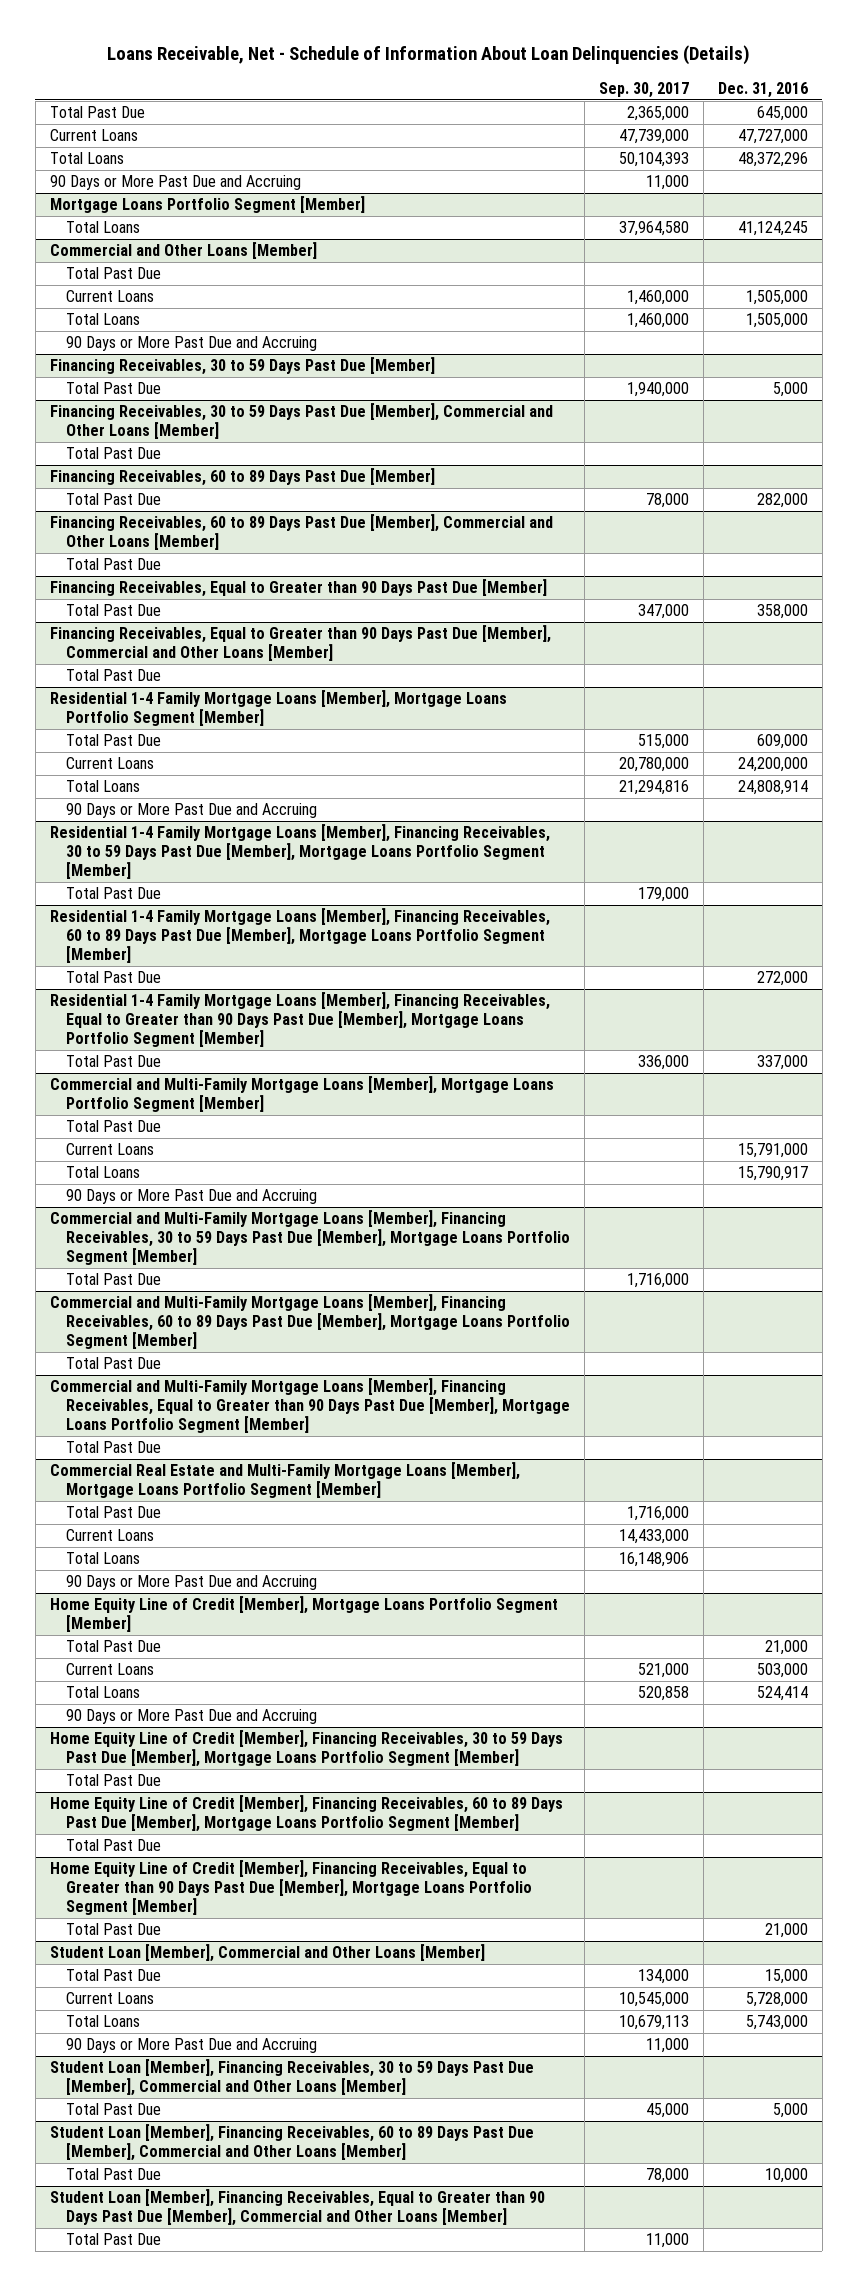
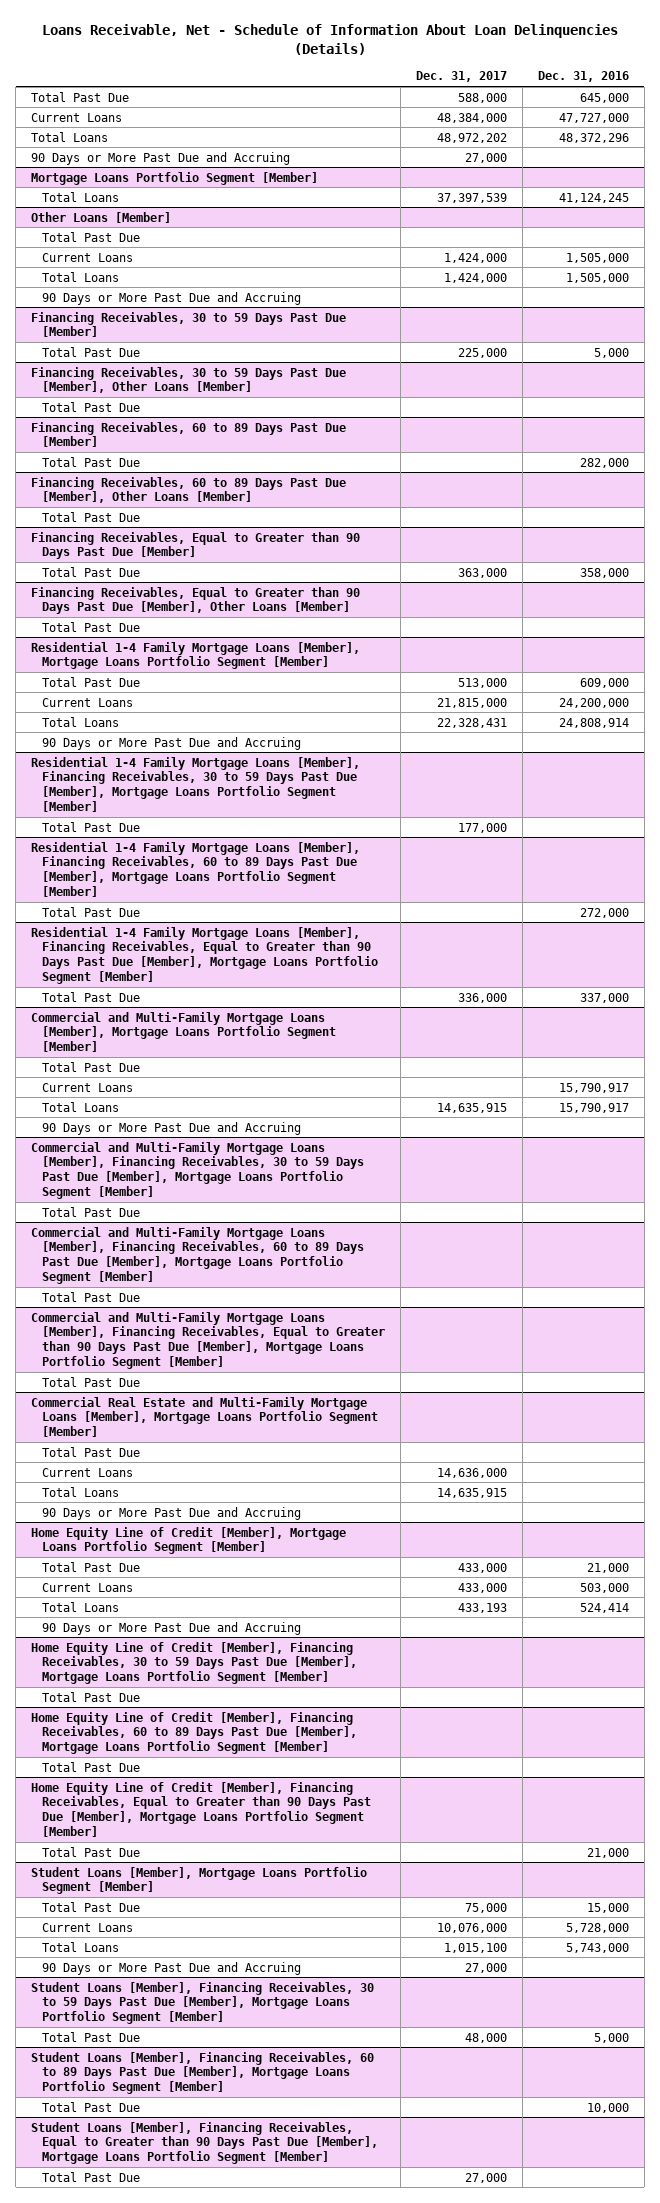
- | Sep. 30, 2017 | Dec. 31, 2016
+ | Dec. 31, 2017 | Dec. 31, 2016
- Commercial and Other Loans [Member]
+ Other Loans [Member]
- Financing Receivables, 30 to 59 Days Past Due [Member], Commercial and Other Loans [Member]
+ Financing Receivables, 30 to 59 Days Past Due [Member], Other Loans [Member]
- Financing Receivables, 60 to 89 Days Past Due [Member], Commercial and Other Loans [Member]
+ Financing Receivables, 60 to 89 Days Past Due [Member], Other Loans [Member]
- Financing Receivables, Equal to Greater than 90 Days Past Due [Member], Commercial and Other Loans [Member]
+ Financing Receivables, Equal to Greater than 90 Days Past Due [Member], Other Loans [Member]
@ Commercial and Multi-Family Mortgage Loans [Member], Mortgage Loans Portfolio Segment [Member]
- Current Loans | | 15,791,000
+ Current Loans | | 15,790,917
- Student Loan [Member], Commercial and Other Loans [Member]
+ Student Loans [Member], Mortgage Loans Portfolio Segment [Member]
- Student Loan [Member], Financing Receivables, 30 to 59 Days Past Due [Member], Commercial and Other Loans [Member]
+ Student Loans [Member], Financing Receivables, 30 to 59 Days Past Due [Member], Mortgage Loans Portfolio Segment [Member]
- Student Loan [Member], Financing Receivables, 60 to 89 Days Past Due [Member], Commercial and Other Loans [Member]
+ Student Loans [Member], Financing Receivables, 60 to 89 Days Past Due [Member], Mortgage Loans Portfolio Segment [Member]
- Student Loan [Member], Financing Receivables, Equal to Greater than 90 Days Past Due [Member], Commercial and Other Loans [Member]
+ Student Loans [Member], Financing Receivables, Equal to Greater than 90 Days Past Due [Member], Mortgage Loans Portfolio Segment [Member]

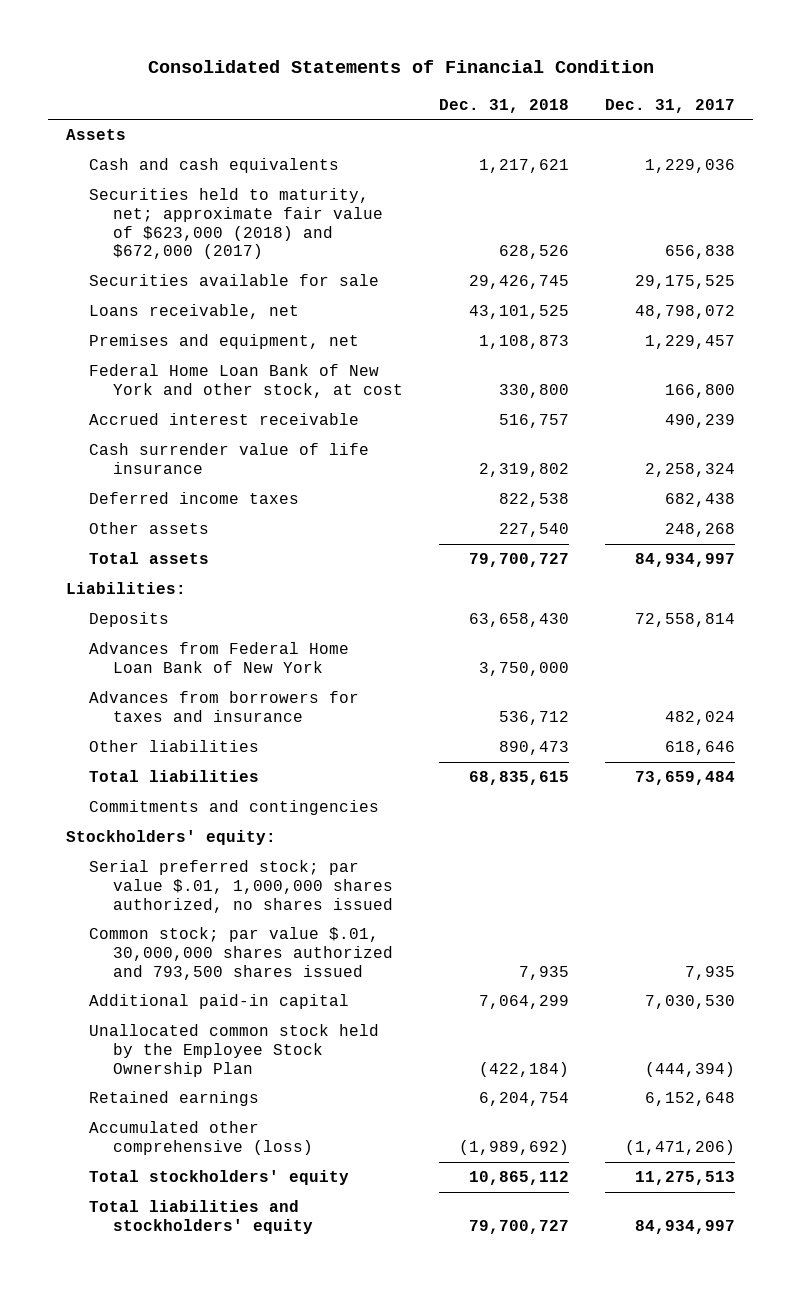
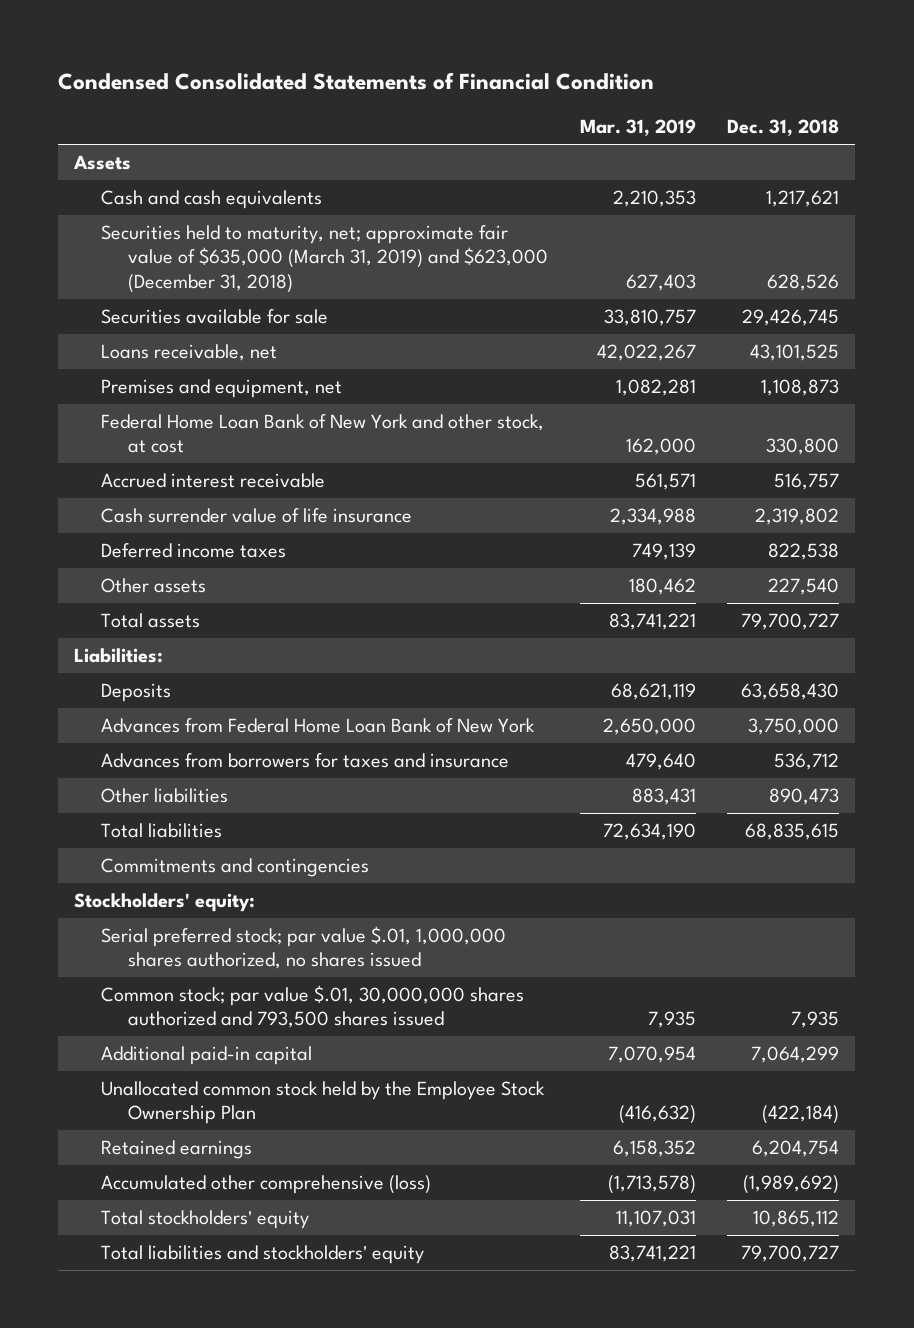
- Consolidated Statements of Financial Condition
+ Condensed Consolidated Statements of Financial Condition
- | Dec. 31, 2018 | Dec. 31, 2017
+ | Mar. 31, 2019 | Dec. 31, 2018
- Securities held to maturity, net; approximate fair value of $623,000 (2018) and $672,000 (2017) | 628,526 | 656,838
+ Securities held to maturity, net; approximate fair value of $635,000 (March 31, 2019) and $623,000 (December 31, 2018) | 627,403 | 628,526

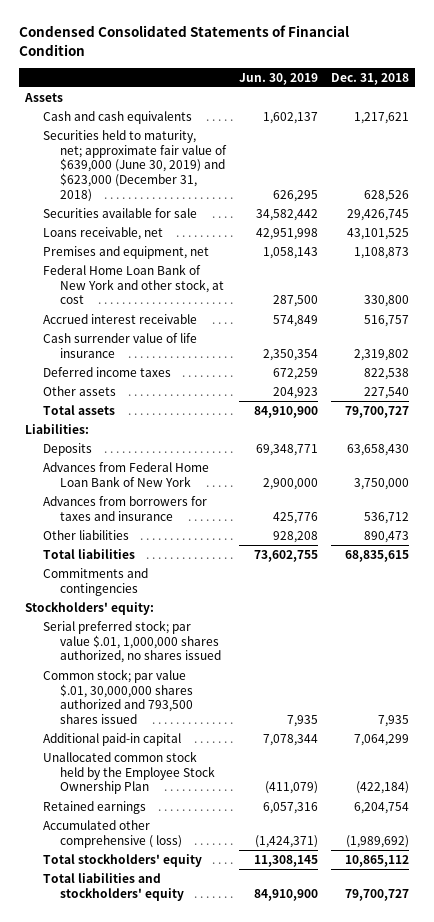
- | Mar. 31, 2019 | Dec. 31, 2018
+ | Jun. 30, 2019 | Dec. 31, 2018
- Securities held to maturity, net; approximate fair value of $635,000 (March 31, 2019) and $623,000 (December 31, 2018) | 627,403 | 628,526
+ Securities held to maturity, net; approximate fair value of $639,000 (June 30, 2019) and $623,000 (December 31, 2018) | 626,295 | 628,526
- Accumulated other comprehensive (loss) | (1,713,578) | (1,989,692)
+ Accumulated other comprehensive ( loss) | (1,424,371) | (1,989,692)

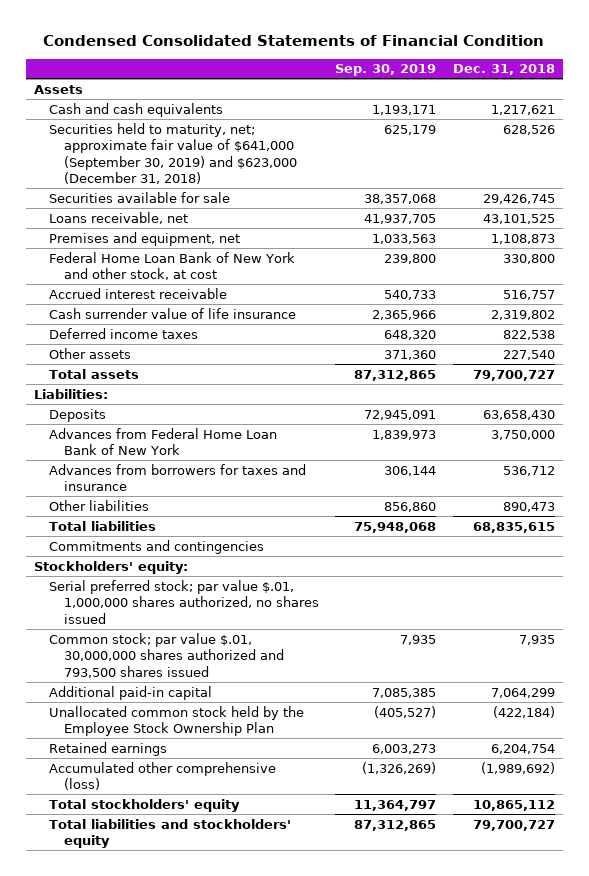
- | Jun. 30, 2019 | Dec. 31, 2018
+ | Sep. 30, 2019 | Dec. 31, 2018
- Securities held to maturity, net; approximate fair value of $639,000 (June 30, 2019) and $623,000 (December 31, 2018) | 626,295 | 628,526
+ Securities held to maturity, net; approximate fair value of $641,000 (September 30, 2019) and $623,000 (December 31, 2018) | 625,179 | 628,526
- Accumulated other comprehensive ( loss) | (1,424,371) | (1,989,692)
+ Accumulated other comprehensive (loss) | (1,326,269) | (1,989,692)

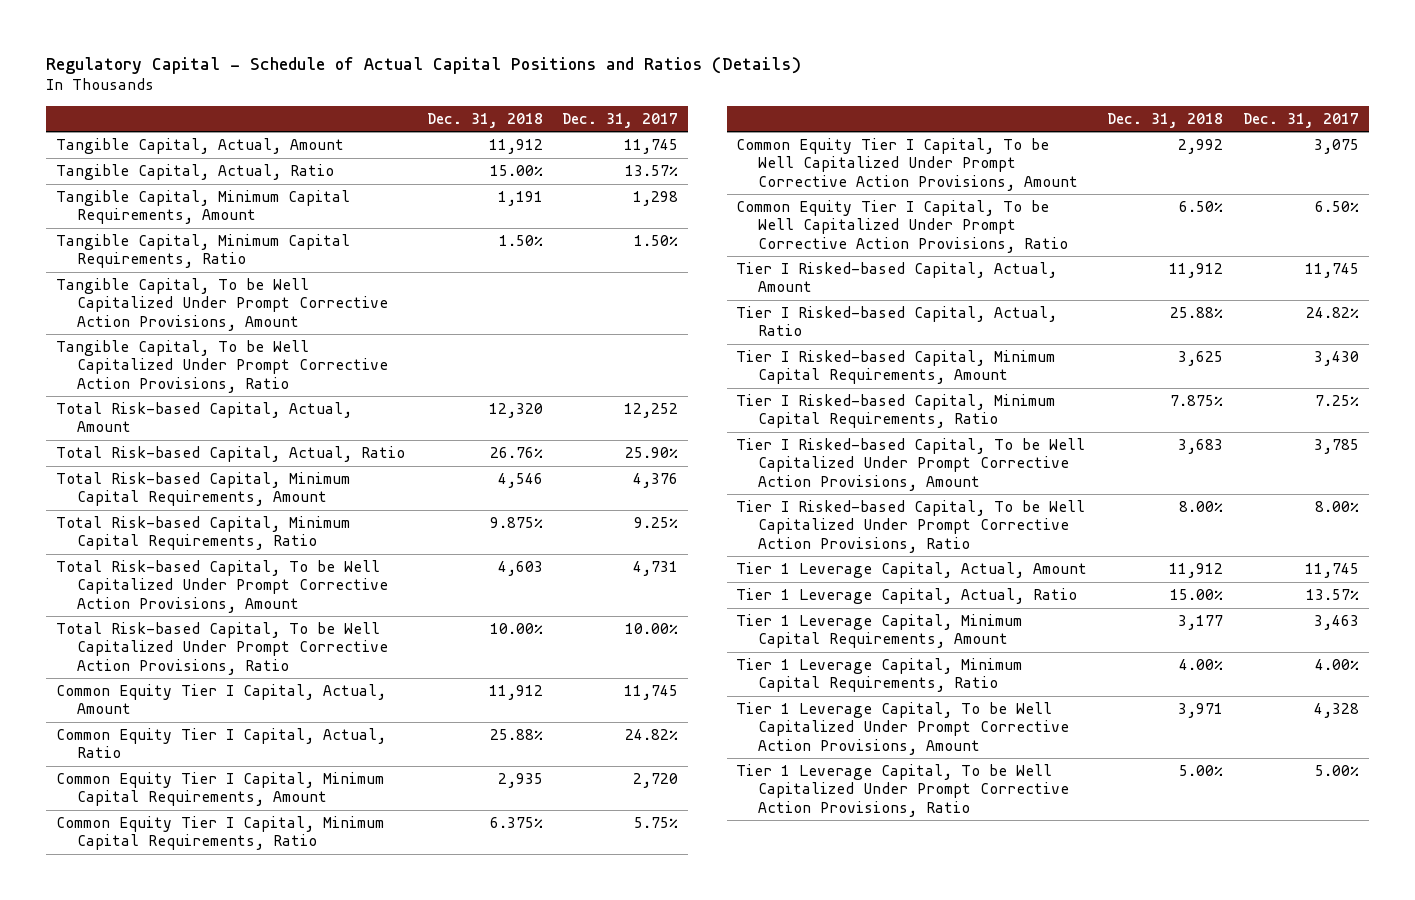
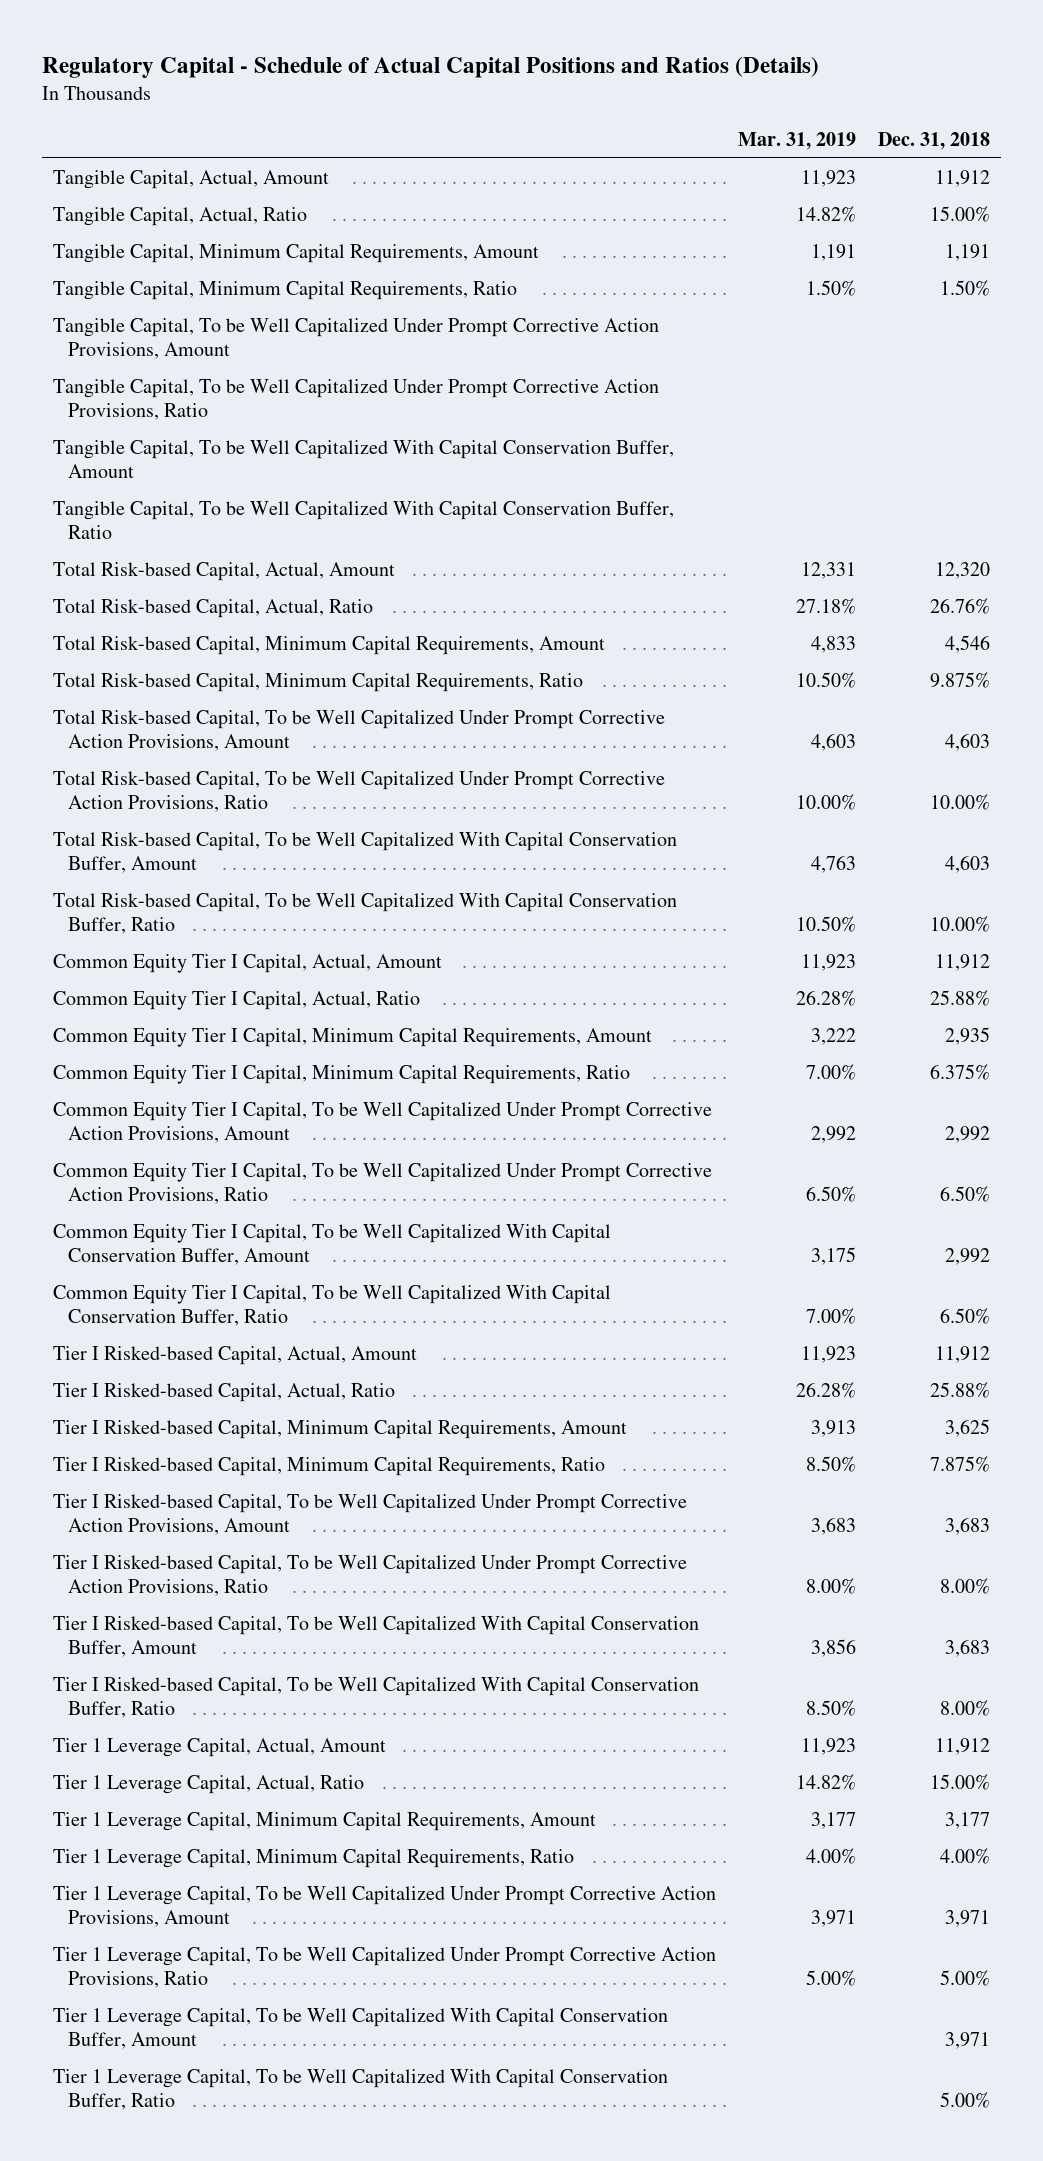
- | Dec. 31, 2018 | Dec. 31, 2017
+ | Mar. 31, 2019 | Dec. 31, 2018
+ Tangible Capital, To be Well Capitalized With Capital Conservation Buffer, Amount
+ Tangible Capital, To be Well Capitalized With Capital Conservation Buffer, Ratio
+ Total Risk-based Capital, To be Well Capitalized With Capital Conservation Buffer, Amount | 4,763 | 4,603
+ Total Risk-based Capital, To be Well Capitalized With Capital Conservation Buffer, Ratio | 10.50% | 10.00%
+ Common Equity Tier I Capital, To be Well Capitalized With Capital Conservation Buffer, Amount | 3,175 | 2,992
+ Common Equity Tier I Capital, To be Well Capitalized With Capital Conservation Buffer, Ratio | 7.00% | 6.50%
+ Tier I Risked-based Capital, To be Well Capitalized With Capital Conservation Buffer, Amount | 3,856 | 3,683
+ Tier I Risked-based Capital, To be Well Capitalized With Capital Conservation Buffer, Ratio | 8.50% | 8.00%
+ Tier 1 Leverage Capital, To be Well Capitalized With Capital Conservation Buffer, Amount | | 3,971
+ Tier 1 Leverage Capital, To be Well Capitalized With Capital Conservation Buffer, Ratio | | 5.00%

